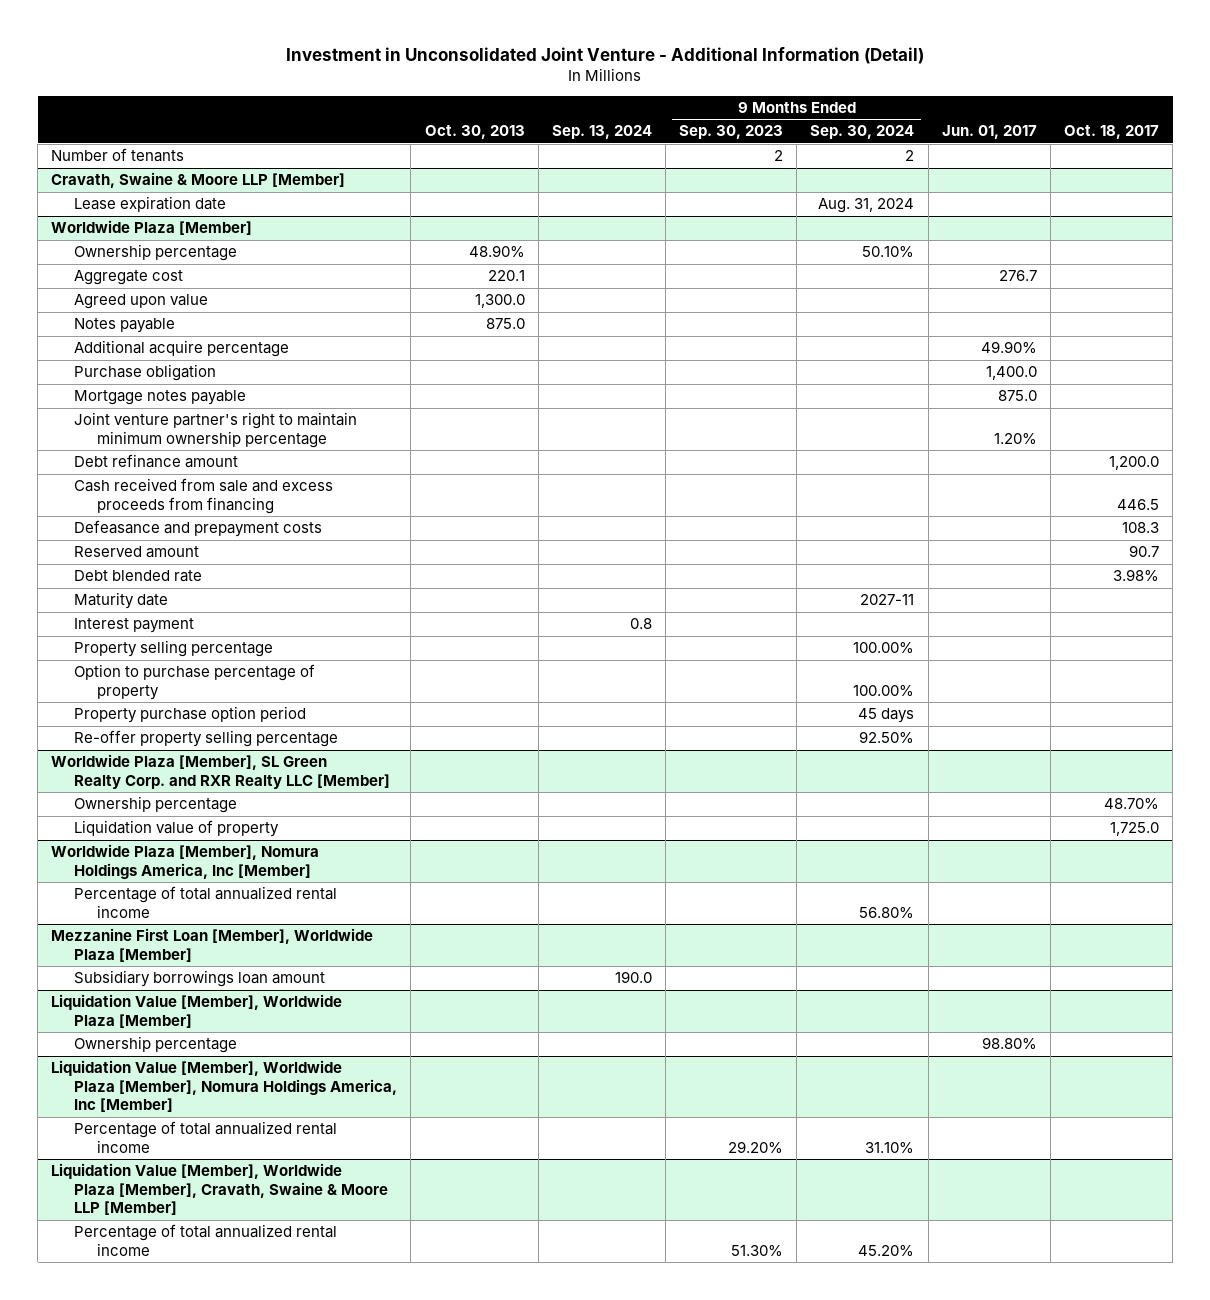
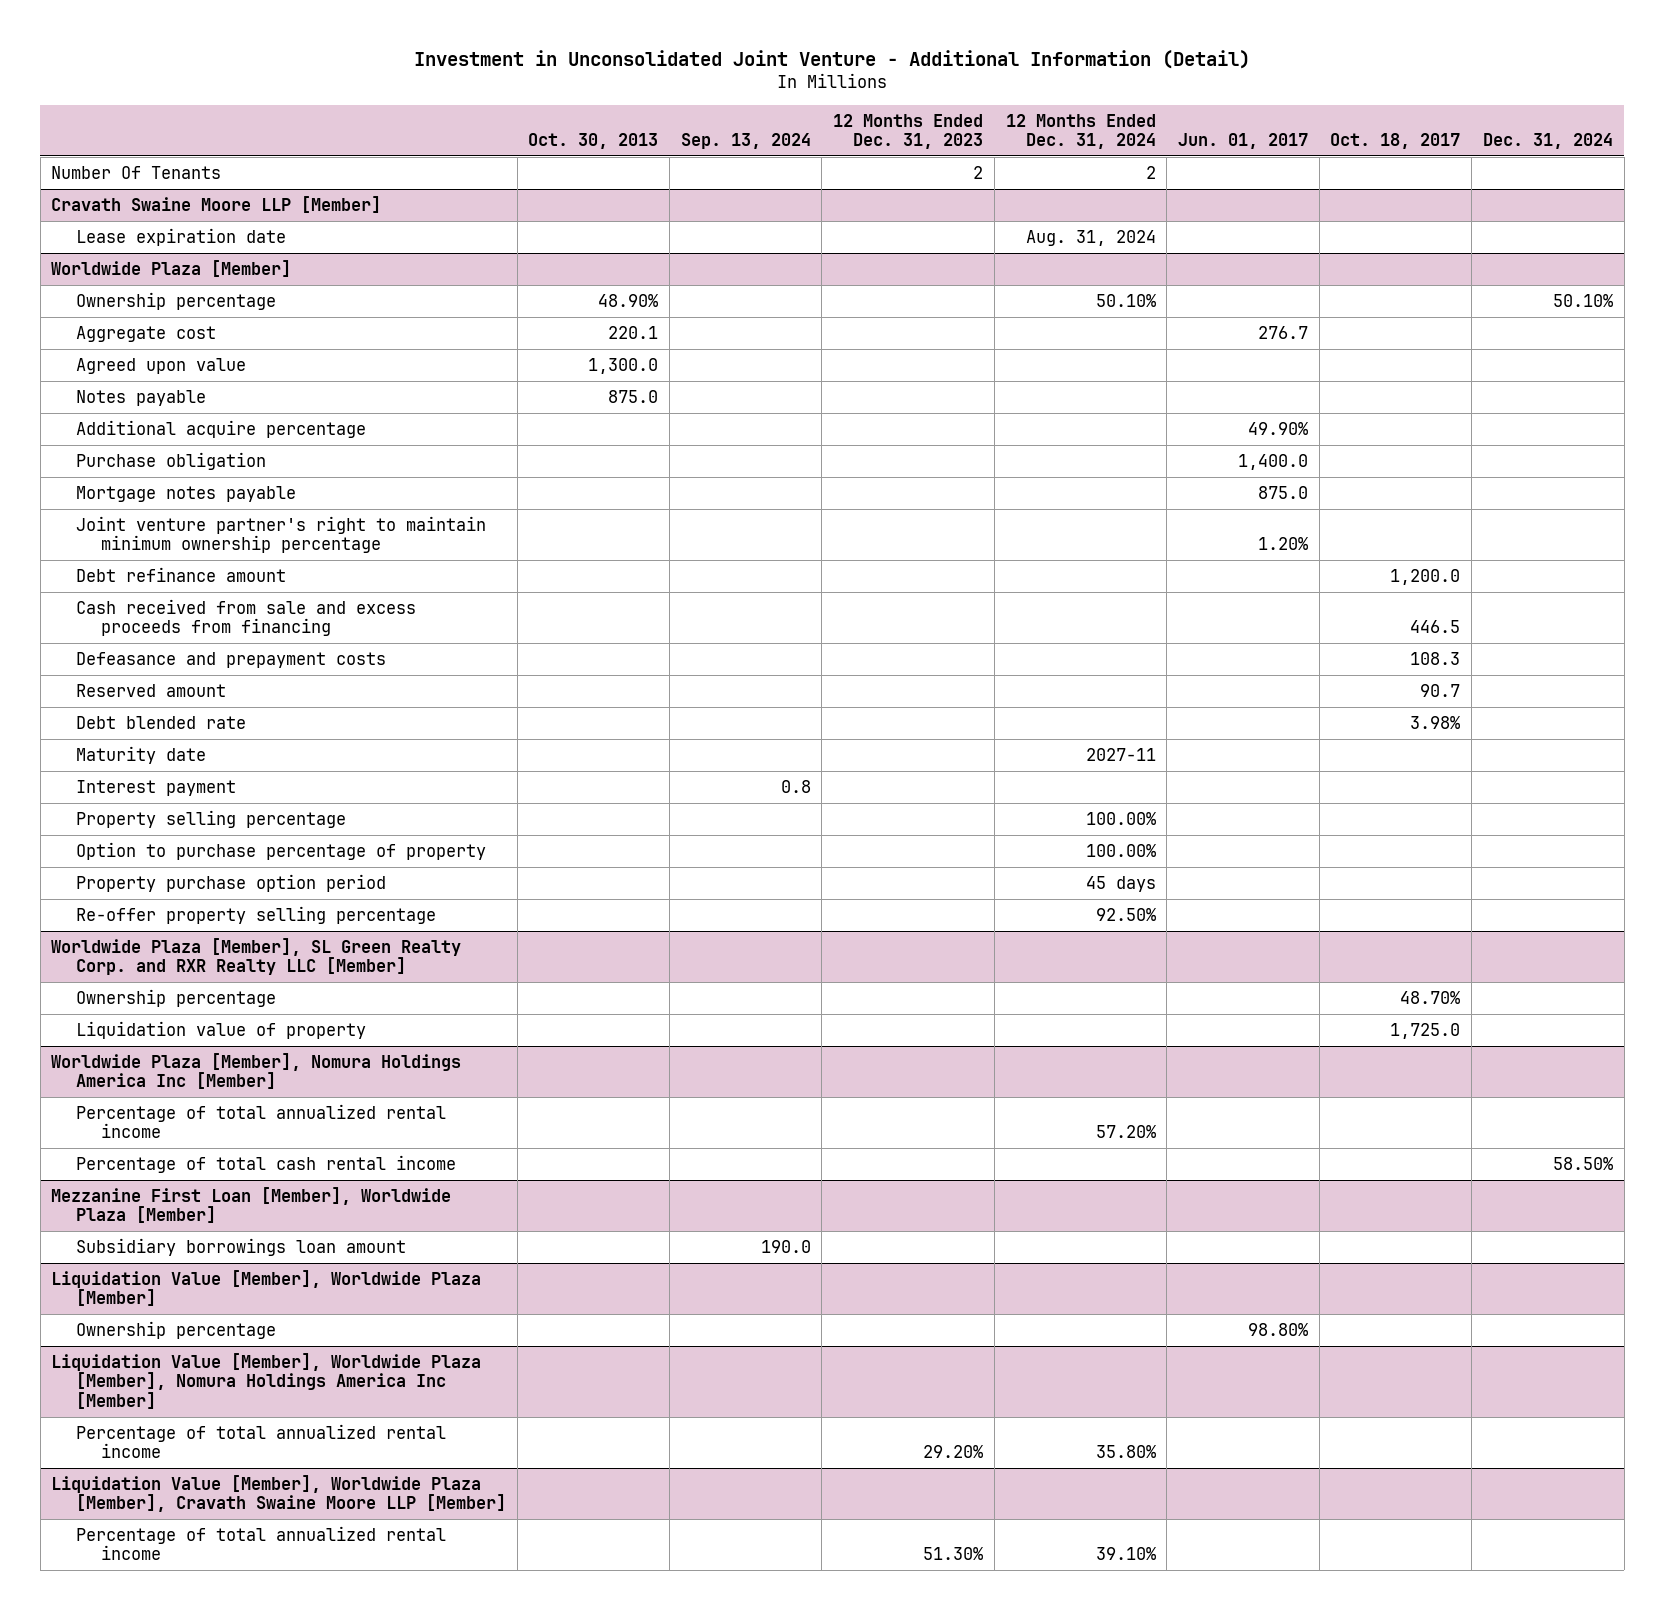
- | Oct. 30, 2013 | Sep. 13, 2024 | 9 Months Ended Sep. 30, 2023 | 9 Months Ended Sep. 30, 2024 | Jun. 01, 2017 | Oct. 18, 2017
+ | Oct. 30, 2013 | Sep. 13, 2024 | 12 Months Ended Dec. 31, 2023 | 12 Months Ended Dec. 31, 2024 | Jun. 01, 2017 | Oct. 18, 2017 | Dec. 31, 2024
- Number of tenants | | | 2 | 2 | |
- Cravath, Swaine & Moore LLP [Member]
+ Number Of Tenants | | | 2 | 2 | | |
+ Cravath Swaine Moore LLP [Member]
- Worldwide Plaza [Member], Nomura Holdings America, Inc [Member]
+ Worldwide Plaza [Member], Nomura Holdings America Inc [Member]
+ Percentage of total cash rental income | | | | | | | 58.50%
- Liquidation Value [Member], Worldwide Plaza [Member], Nomura Holdings America, Inc [Member]
+ Liquidation Value [Member], Worldwide Plaza [Member], Nomura Holdings America Inc [Member]
- Liquidation Value [Member], Worldwide Plaza [Member], Cravath, Swaine & Moore LLP [Member]
+ Liquidation Value [Member], Worldwide Plaza [Member], Cravath Swaine Moore LLP [Member]

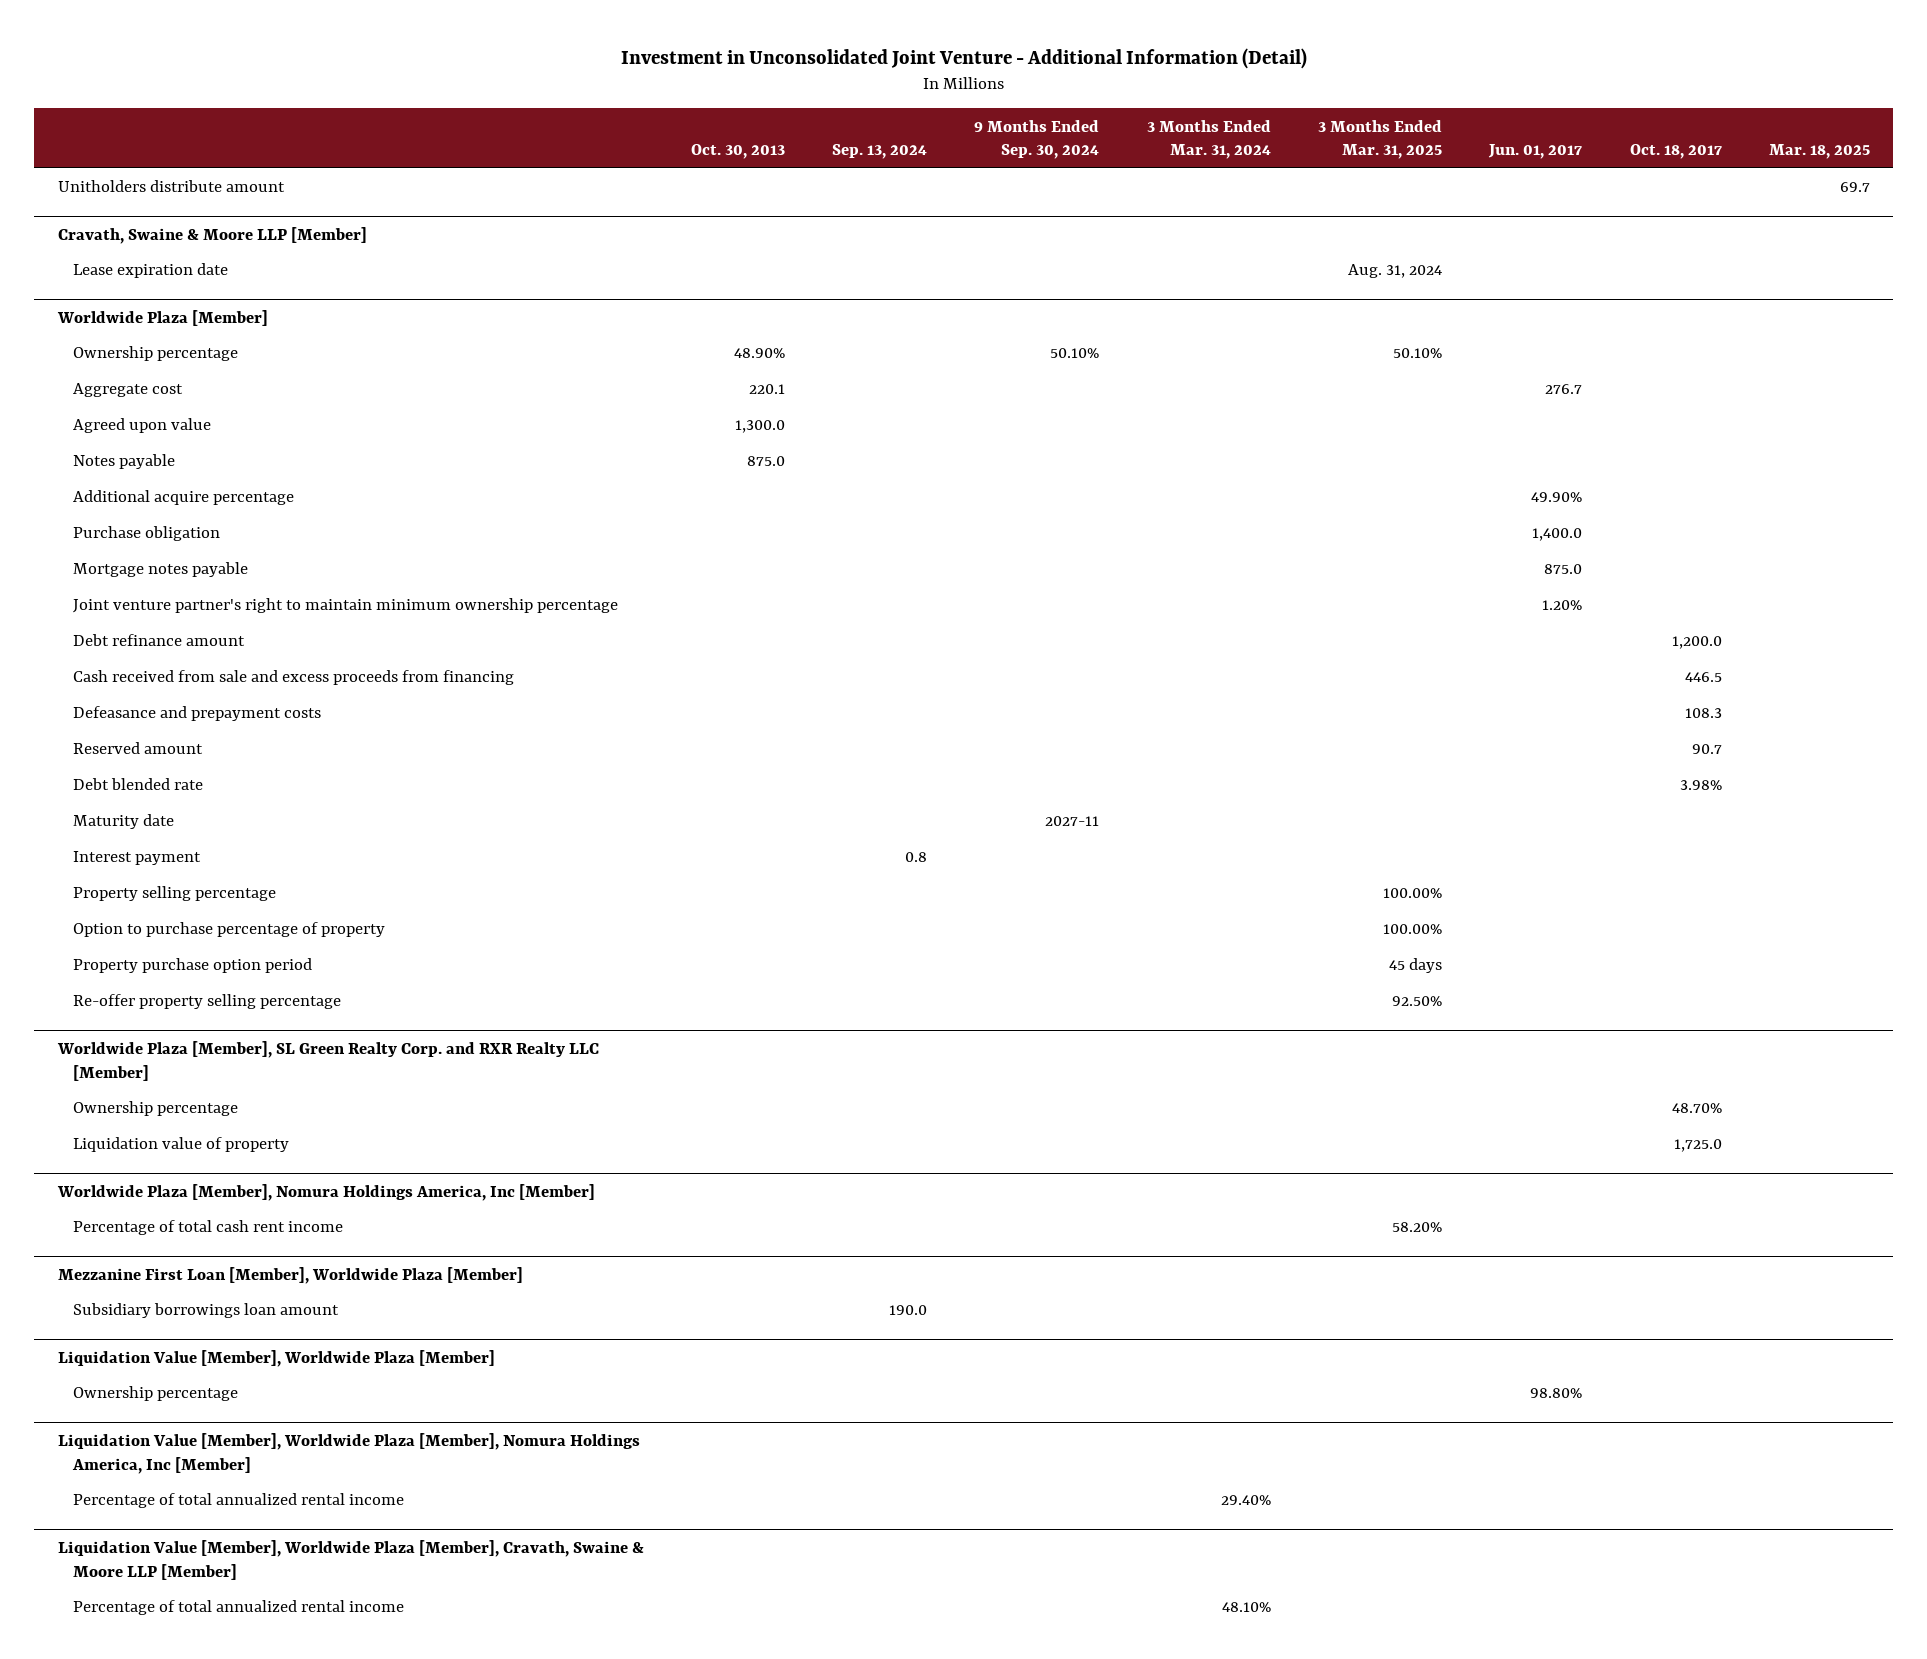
- | Oct. 30, 2013 | Sep. 13, 2024 | 12 Months Ended Dec. 31, 2023 | 12 Months Ended Dec. 31, 2024 | Jun. 01, 2017 | Oct. 18, 2017 | Dec. 31, 2024
+ | Oct. 30, 2013 | Sep. 13, 2024 | 9 Months Ended Sep. 30, 2024 | 3 Months Ended Mar. 31, 2024 | 3 Months Ended Mar. 31, 2025 | Jun. 01, 2017 | Oct. 18, 2017 | Mar. 18, 2025
- Number Of Tenants | | | 2 | 2 | | |
- Cravath Swaine Moore LLP [Member]
+ Unitholders distribute amount | | | | | | | | 69.7
+ Cravath, Swaine & Moore LLP [Member]
- Worldwide Plaza [Member], Nomura Holdings America Inc [Member]
- Percentage of total annualized rental income | | | | 57.20% | | |
- Percentage of total cash rental income | | | | | | | 58.50%
+ Worldwide Plaza [Member], Nomura Holdings America, Inc [Member]
+ Percentage of total cash rent income | | | | | 58.20% | | |
- Liquidation Value [Member], Worldwide Plaza [Member], Nomura Holdings America Inc [Member]
+ Liquidation Value [Member], Worldwide Plaza [Member], Nomura Holdings America, Inc [Member]
- Liquidation Value [Member], Worldwide Plaza [Member], Cravath Swaine Moore LLP [Member]
+ Liquidation Value [Member], Worldwide Plaza [Member], Cravath, Swaine & Moore LLP [Member]

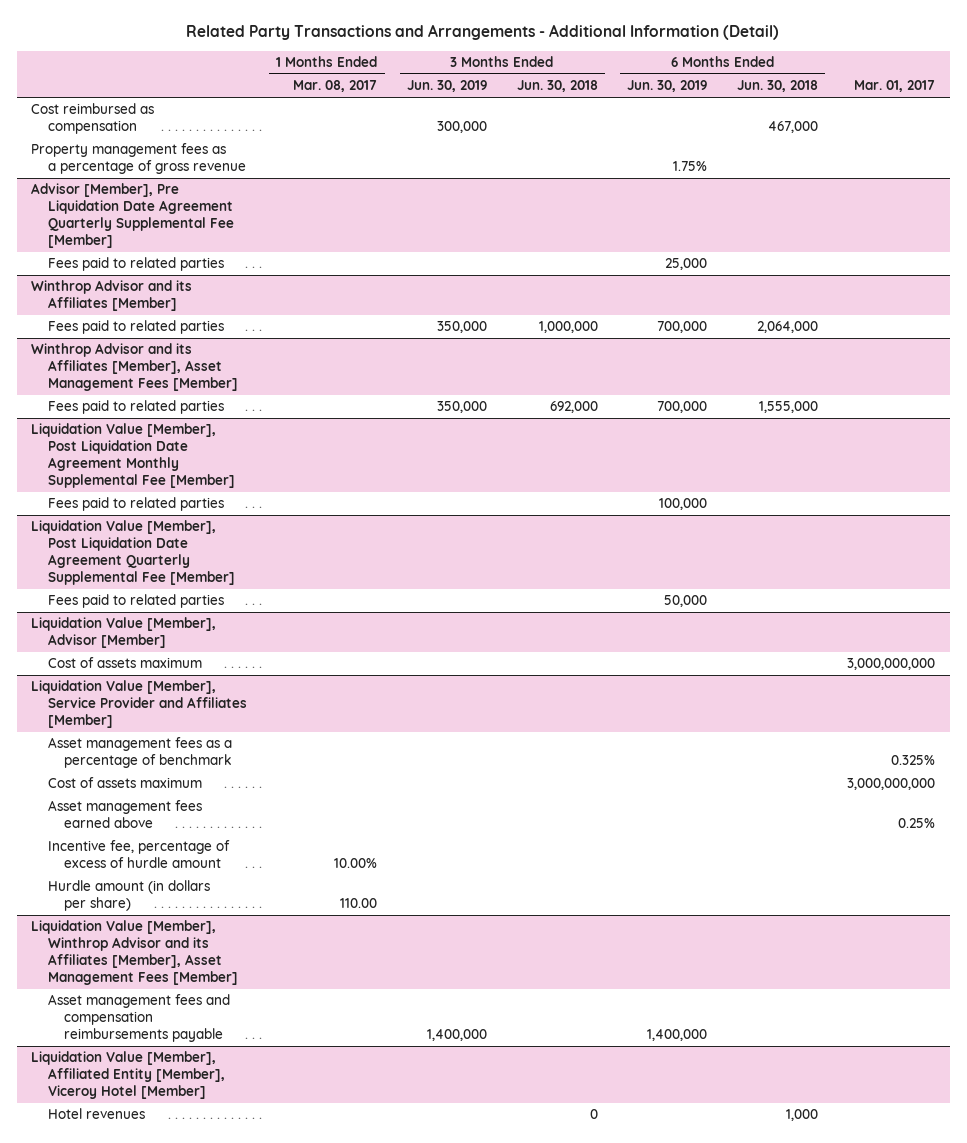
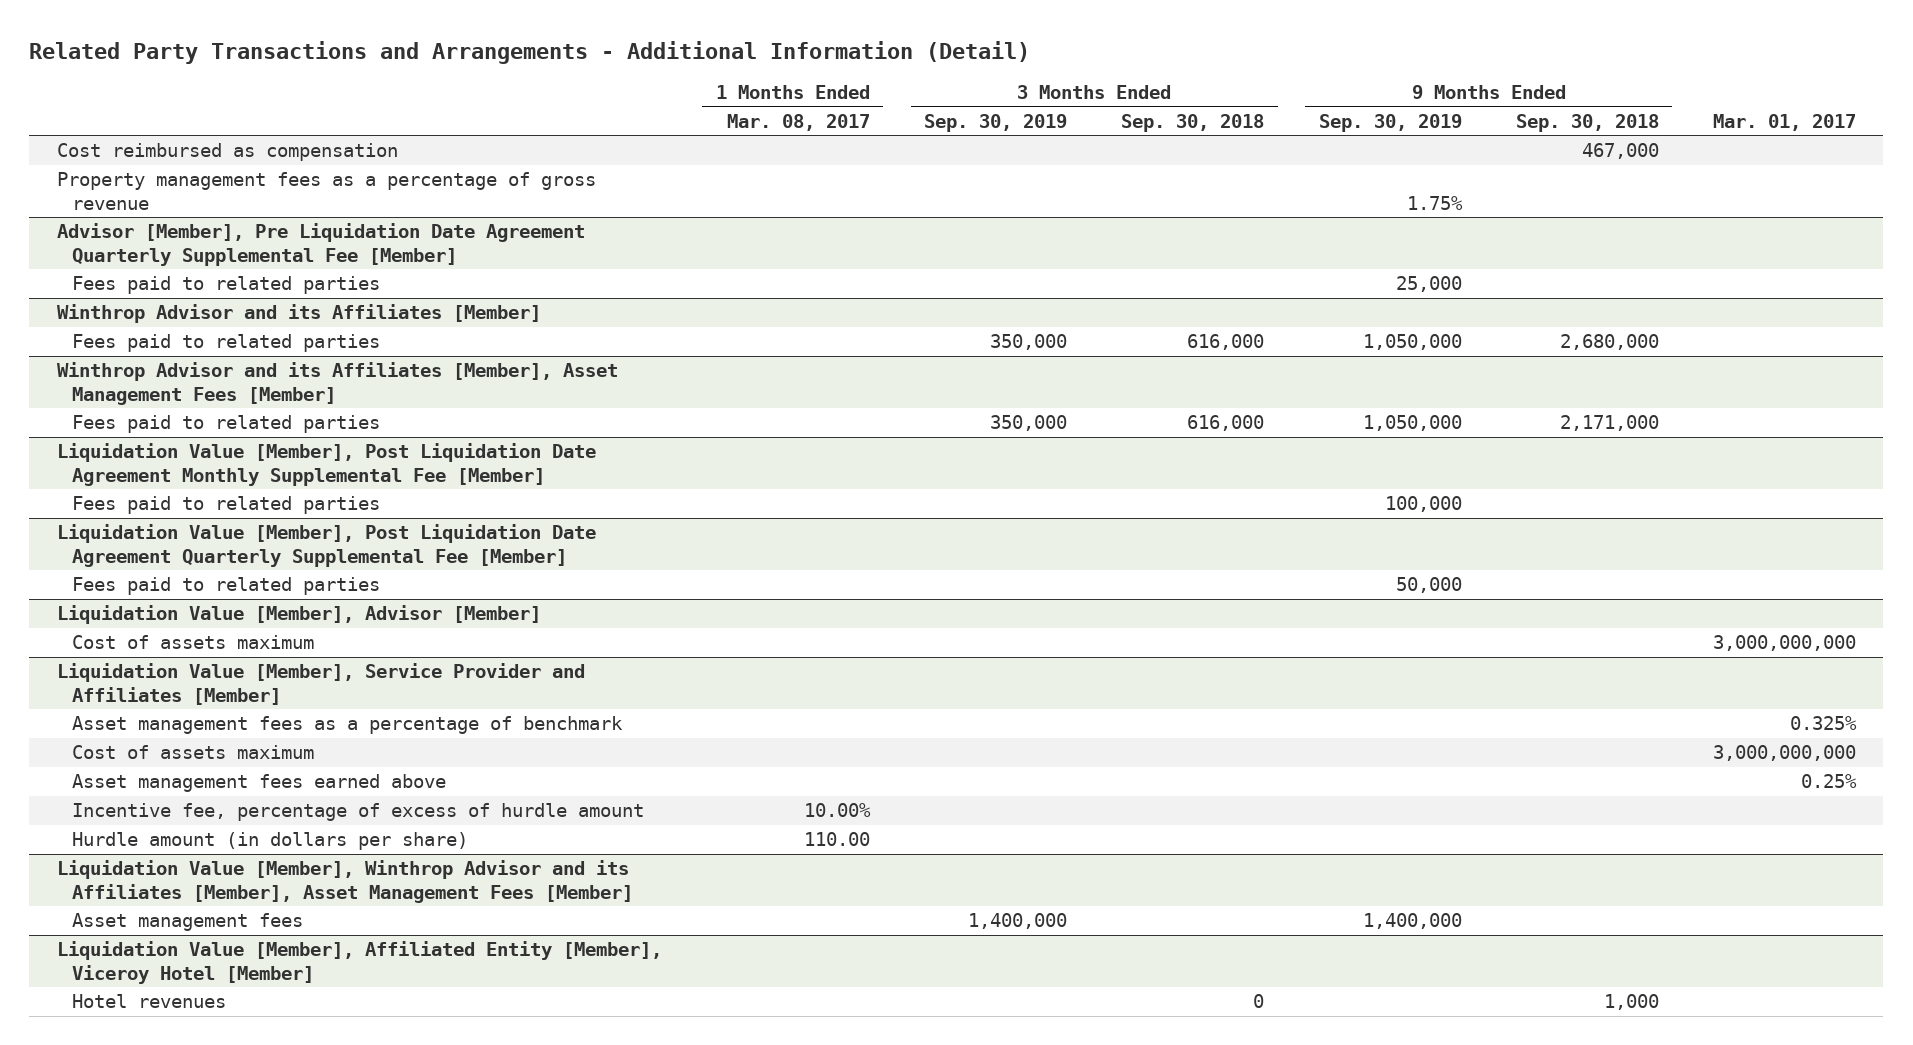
- | 1 Months Ended Mar. 08, 2017 | 3 Months Ended Jun. 30, 2019 | 3 Months Ended Jun. 30, 2018 | 6 Months Ended Jun. 30, 2019 | 6 Months Ended Jun. 30, 2018 | Mar. 01, 2017
+ | 1 Months Ended Mar. 08, 2017 | 3 Months Ended Sep. 30, 2019 | 3 Months Ended Sep. 30, 2018 | 9 Months Ended Sep. 30, 2019 | 9 Months Ended Sep. 30, 2018 | Mar. 01, 2017
@ Liquidation Value [Member], Winthrop Advisor and its Affiliates [Member], Asset Management Fees [Member]
- Asset management fees and compensation reimbursements payable | | 1,400,000 | | 1,400,000 | |
+ Asset management fees | | 1,400,000 | | 1,400,000 | |

